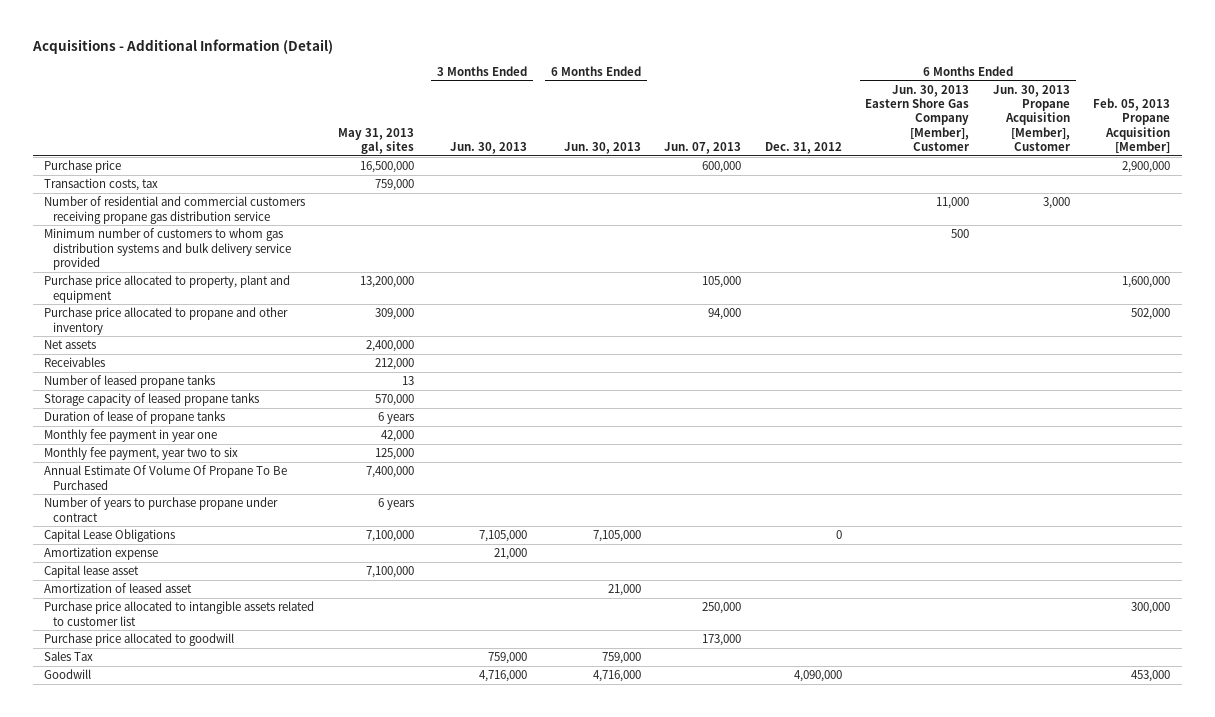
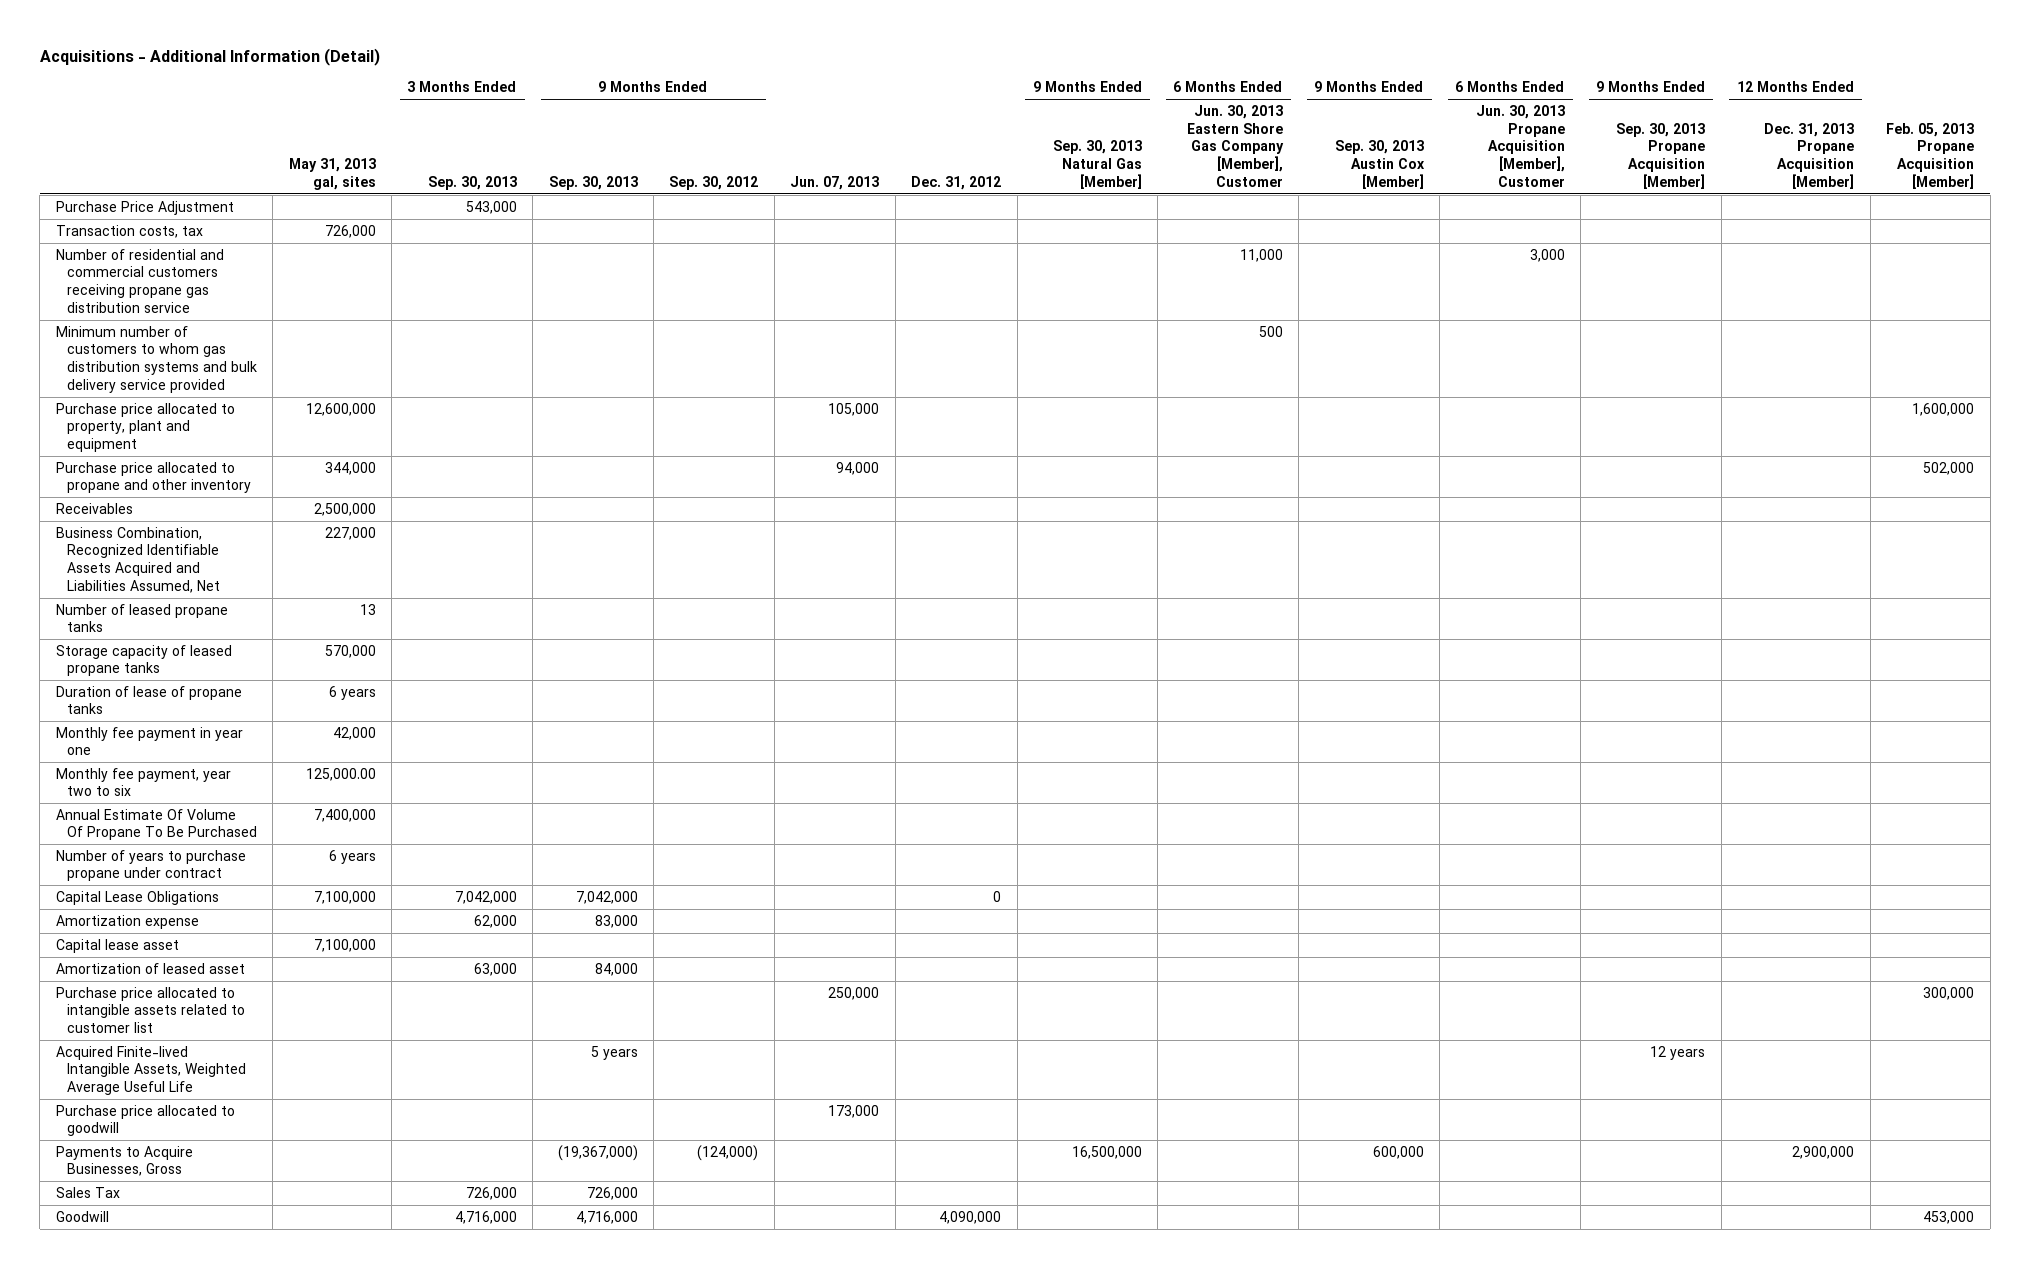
- | May 31, 2013 gal, sites | 3 Months Ended Jun. 30, 2013 | 6 Months Ended Jun. 30, 2013 | Jun. 07, 2013 | Dec. 31, 2012 | 6 Months Ended Jun. 30, 2013 Eastern Shore Gas Company [Member], Customer | 6 Months Ended Jun. 30, 2013 Propane Acquisition [Member], Customer | Feb. 05, 2013 Propane Acquisition [Member]
+ | May 31, 2013 gal, sites | 3 Months Ended Sep. 30, 2013 | 9 Months Ended Sep. 30, 2013 | 9 Months Ended Sep. 30, 2012 | Jun. 07, 2013 | Dec. 31, 2012 | 9 Months Ended Sep. 30, 2013 Natural Gas [Member] | 6 Months Ended Jun. 30, 2013 Eastern Shore Gas Company [Member], Customer | 9 Months Ended Sep. 30, 2013 Austin Cox [Member] | 6 Months Ended Jun. 30, 2013 Propane Acquisition [Member], Customer | 9 Months Ended Sep. 30, 2013 Propane Acquisition [Member] | 12 Months Ended Dec. 31, 2013 Propane Acquisition [Member] | Feb. 05, 2013 Propane Acquisition [Member]
- Purchase price | 16,500,000 | | | 600,000 | | | | 2,900,000
- Transaction costs, tax | 759,000 | | | | | | |
+ Purchase Price Adjustment | | 543,000 | | | | | | | | | | |
+ Transaction costs, tax | 726,000 | | | | | | | | | | | |
- Purchase price allocated to property, plant and equipment | 13,200,000 | | | 105,000 | | | | 1,600,000
- Purchase price allocated to propane and other inventory | 309,000 | | | 94,000 | | | | 502,000
- Net assets | 2,400,000 | | | | | | |
- Receivables | 212,000 | | | | | | |
+ Purchase price allocated to property, plant and equipment | 12,600,000 | | | | 105,000 | | | | | | | | 1,600,000
+ Purchase price allocated to propane and other inventory | 344,000 | | | | 94,000 | | | | | | | | 502,000
+ Receivables | 2,500,000 | | | | | | | | | | | |
+ Business Combination, Recognized Identifiable Assets Acquired and Liabilities Assumed, Net | 227,000 | | | | | | | | | | | |
- Monthly fee payment, year two to six | 125,000 | | | | | | |
+ Monthly fee payment, year two to six | 125,000.00 | | | | | | | | | | | |
+ Acquired Finite-lived Intangible Assets, Weighted Average Useful Life | | | 5 years | | | | | | | | 12 years | |
+ Payments to Acquire Businesses, Gross | | | (19,367,000) | (124,000) | | | 16,500,000 | | 600,000 | | | 2,900,000 |

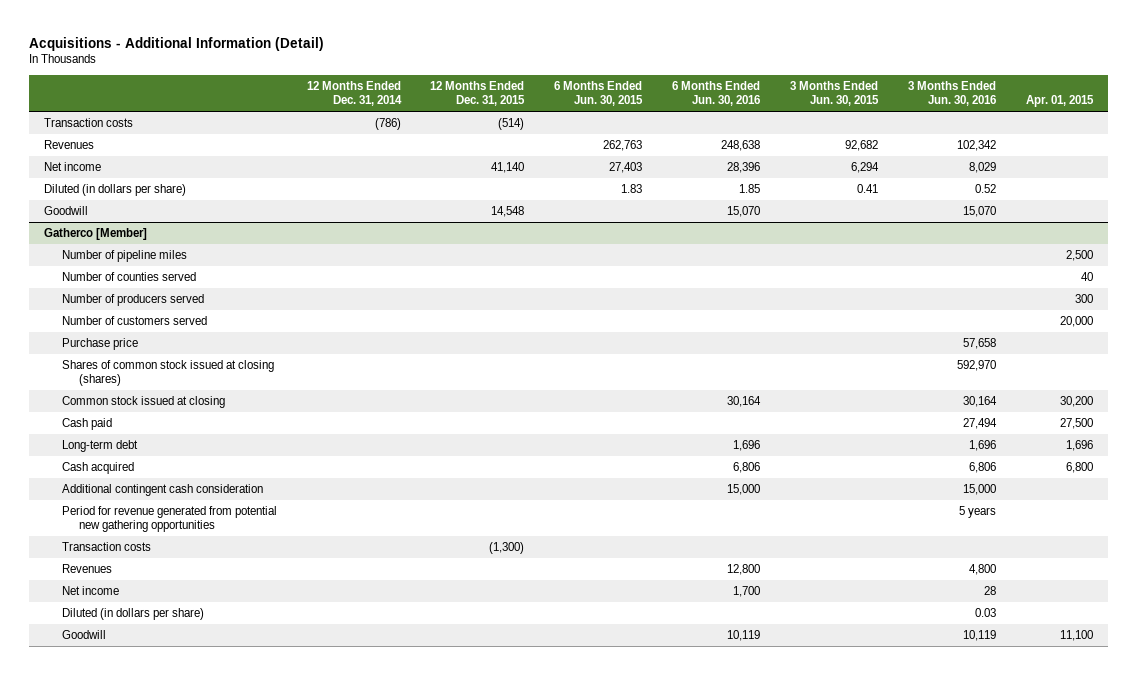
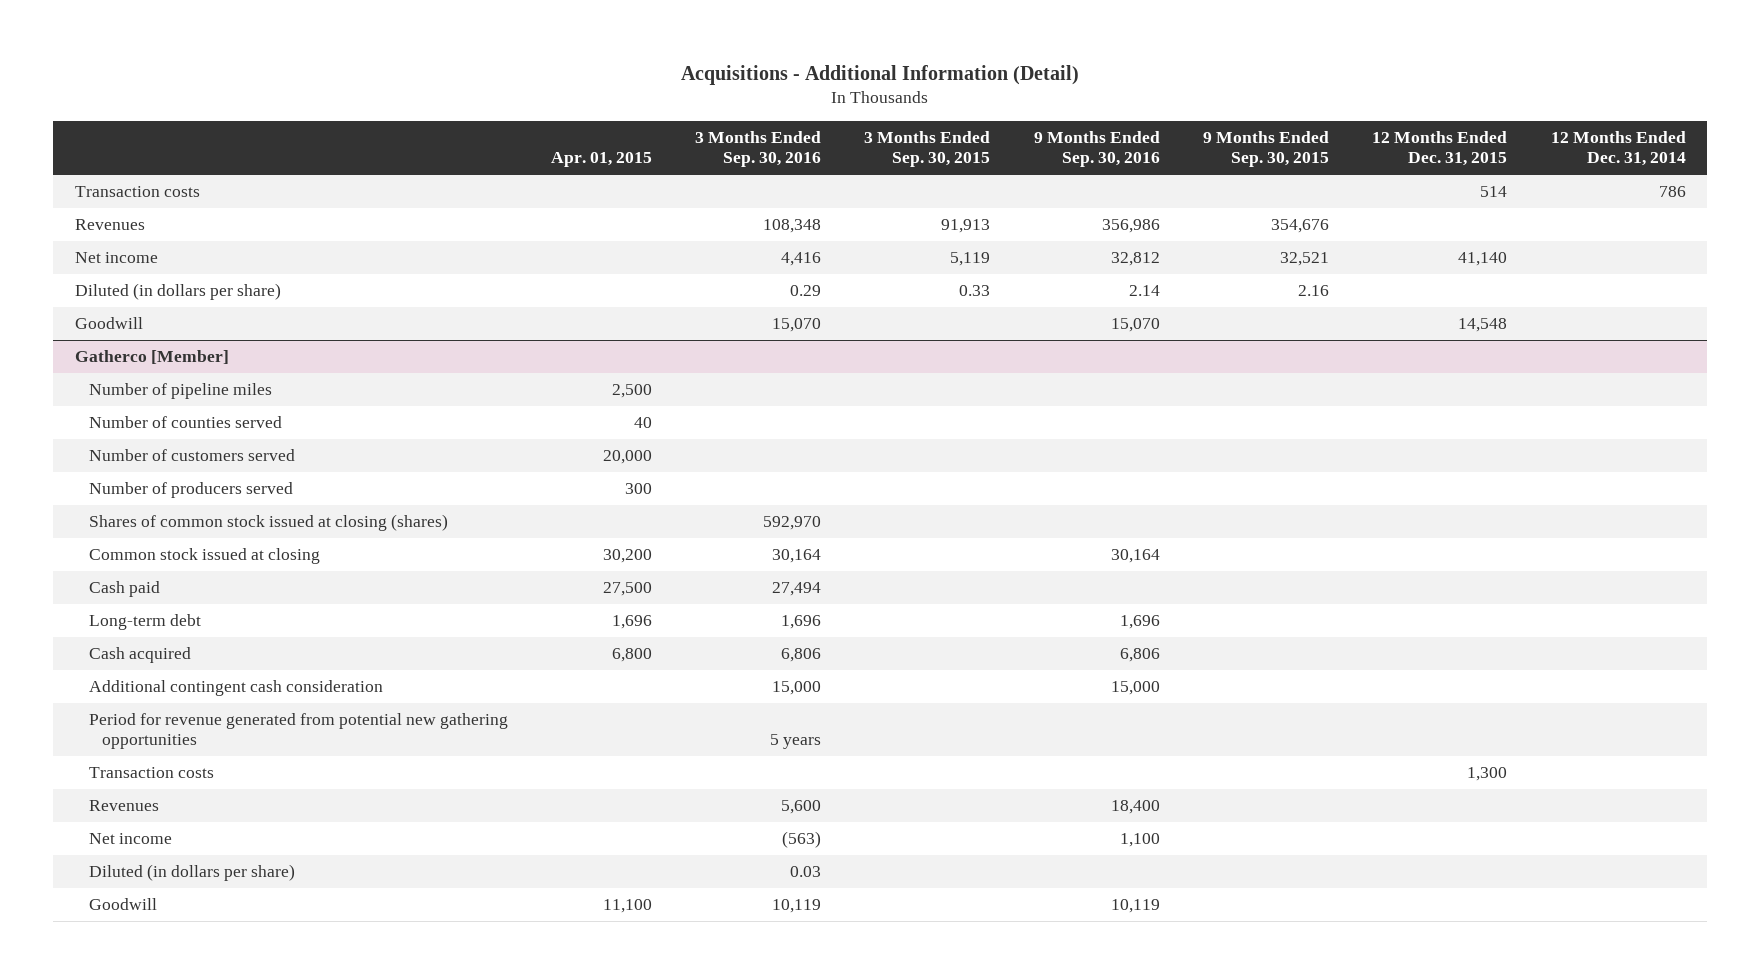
- | 12 Months Ended Dec. 31, 2014 | 12 Months Ended Dec. 31, 2015 | 6 Months Ended Jun. 30, 2015 | 6 Months Ended Jun. 30, 2016 | 3 Months Ended Jun. 30, 2015 | 3 Months Ended Jun. 30, 2016 | Apr. 01, 2015
+ | Apr. 01, 2015 | 3 Months Ended Sep. 30, 2016 | 3 Months Ended Sep. 30, 2015 | 9 Months Ended Sep. 30, 2016 | 9 Months Ended Sep. 30, 2015 | 12 Months Ended Dec. 31, 2015 | 12 Months Ended Dec. 31, 2014
- Transaction costs | (786) | (514) | | | | |
+ Transaction costs | | | | | | 514 | 786
@ Gatherco [Member]
- Purchase price | | | | | | 57,658 |
moved down: Number of producers served | 300 | | | | | |
- Transaction costs | | (1,300) | | | | |
+ Transaction costs | | | | | | 1,300 |

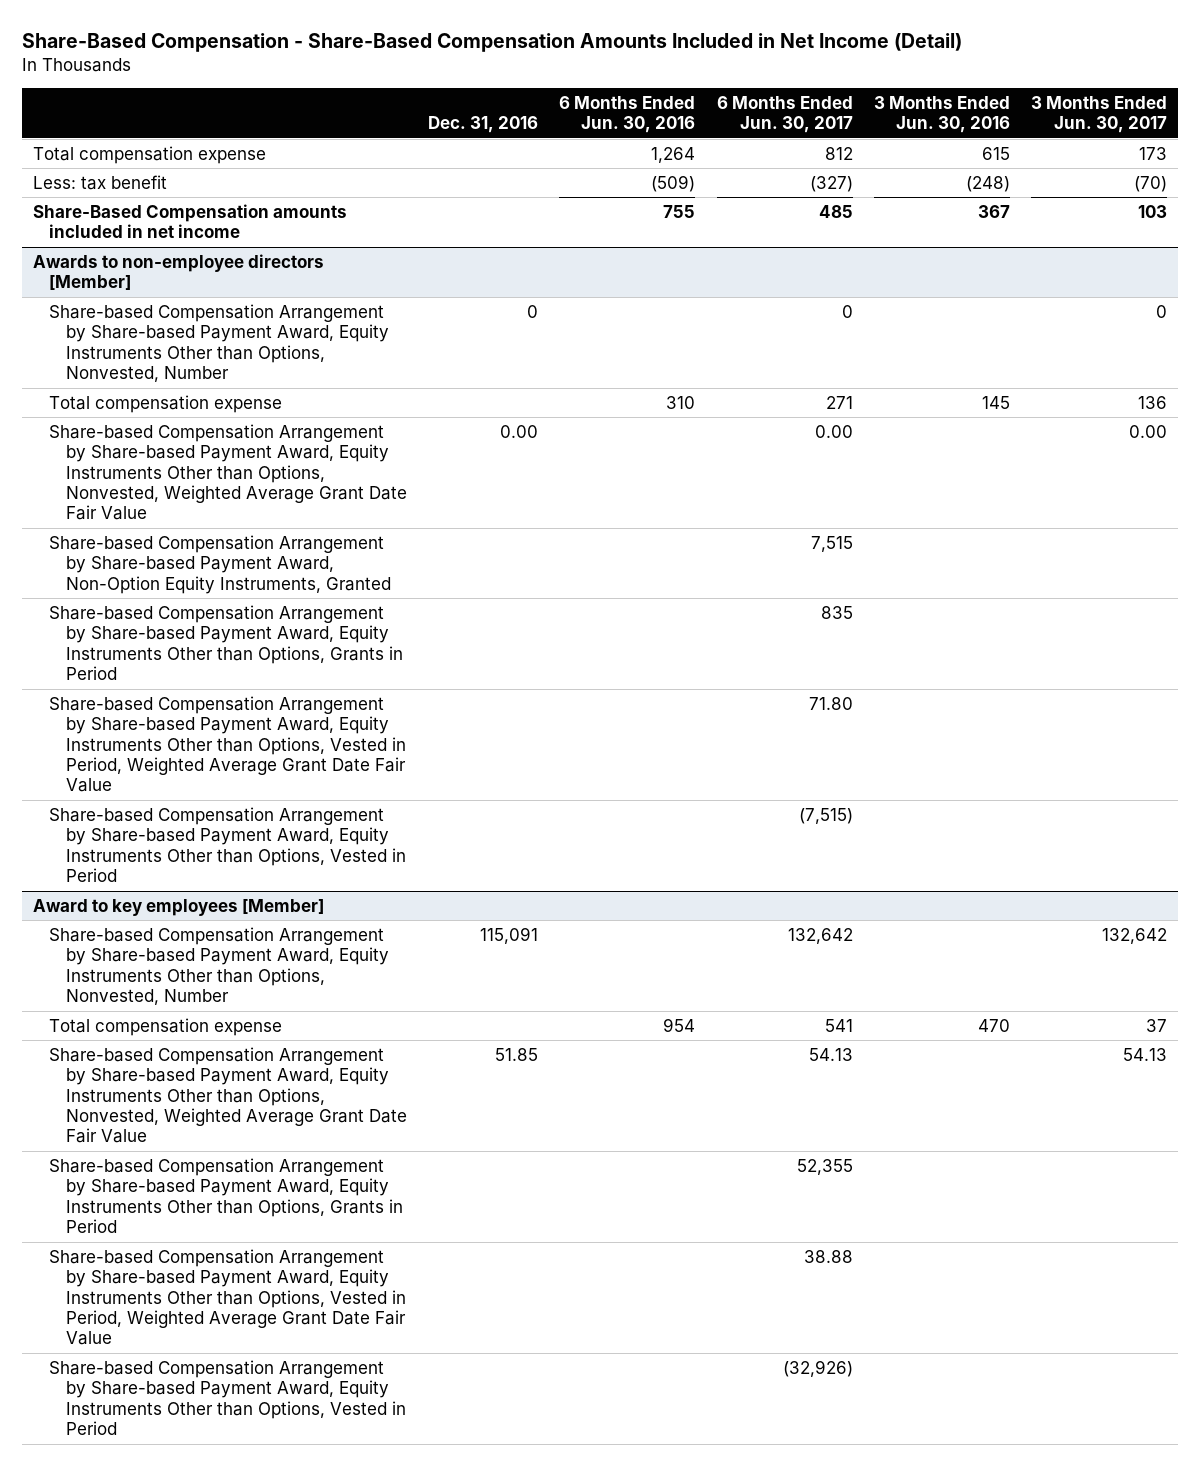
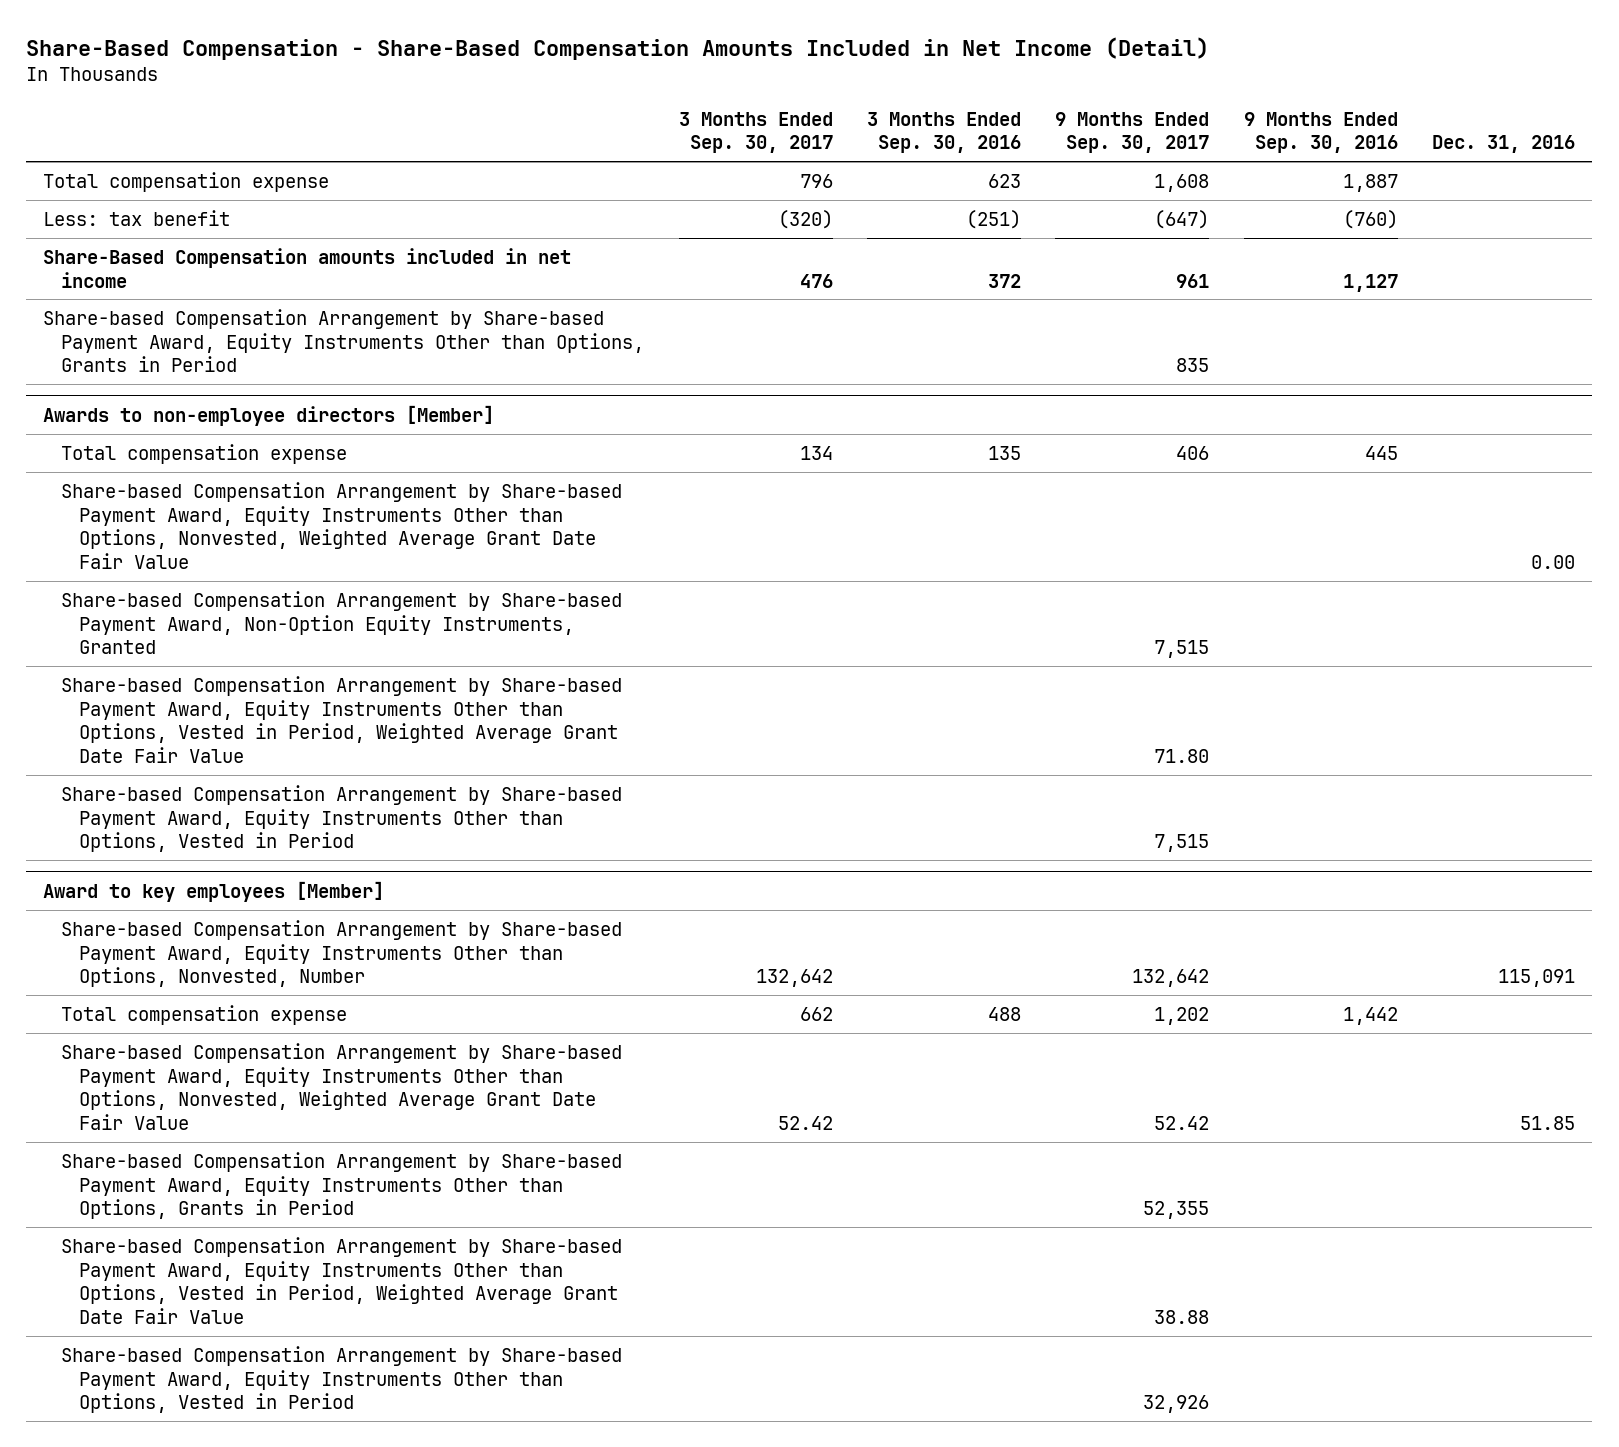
- | Dec. 31, 2016 | 6 Months Ended Jun. 30, 2016 | 6 Months Ended Jun. 30, 2017 | 3 Months Ended Jun. 30, 2016 | 3 Months Ended Jun. 30, 2017
+ | 3 Months Ended Sep. 30, 2017 | 3 Months Ended Sep. 30, 2016 | 9 Months Ended Sep. 30, 2017 | 9 Months Ended Sep. 30, 2016 | Dec. 31, 2016
+ Share-based Compensation Arrangement by Share-based Payment Award, Equity Instruments Other than Options, Grants in Period | | | 835 | |
@ Awards to non-employee directors [Member]
- Share-based Compensation Arrangement by Share-based Payment Award, Equity Instruments Other than Options, Nonvested, Number | 0 | | 0 | | 0
- Share-based Compensation Arrangement by Share-based Payment Award, Equity Instruments Other than Options, Grants in Period | | | 835 | |

